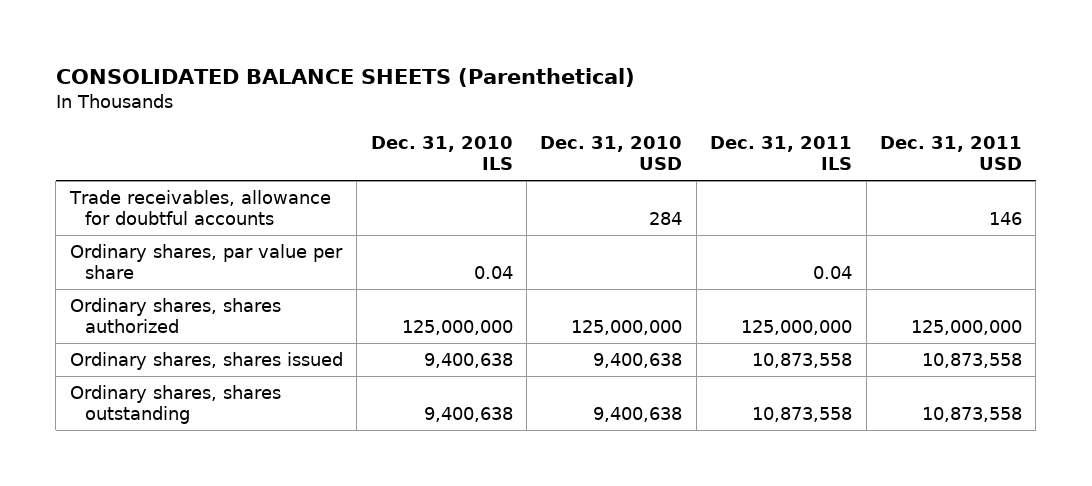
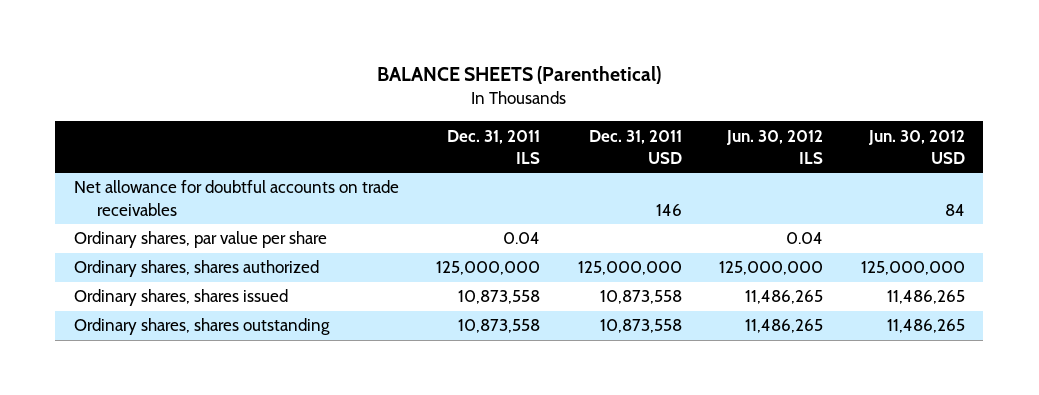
- CONSOLIDATED BALANCE SHEETS (Parenthetical)
+ BALANCE SHEETS (Parenthetical)
- | Dec. 31, 2010 ILS | Dec. 31, 2010 USD | Dec. 31, 2011 ILS | Dec. 31, 2011 USD
+ | Dec. 31, 2011 ILS | Dec. 31, 2011 USD | Jun. 30, 2012 ILS | Jun. 30, 2012 USD
- Trade receivables, allowance for doubtful accounts | | 284 | | 146
+ Net allowance for doubtful accounts on trade receivables | | 146 | | 84

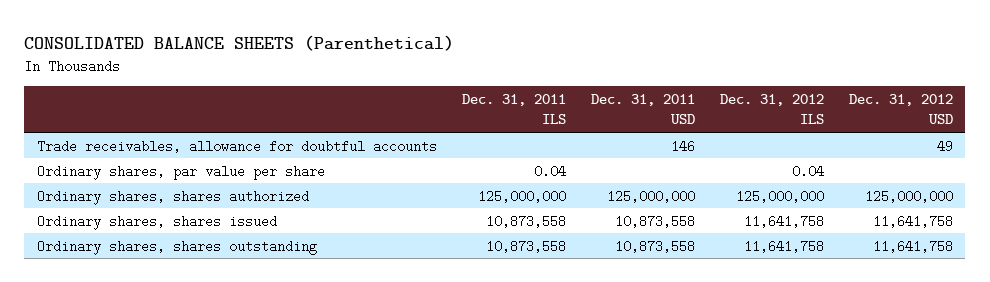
- BALANCE SHEETS (Parenthetical)
+ CONSOLIDATED BALANCE SHEETS (Parenthetical)
- | Dec. 31, 2011 ILS | Dec. 31, 2011 USD | Jun. 30, 2012 ILS | Jun. 30, 2012 USD
+ | Dec. 31, 2011 ILS | Dec. 31, 2011 USD | Dec. 31, 2012 ILS | Dec. 31, 2012 USD
- Net allowance for doubtful accounts on trade receivables | | 146 | | 84
+ Trade receivables, allowance for doubtful accounts | | 146 | | 49

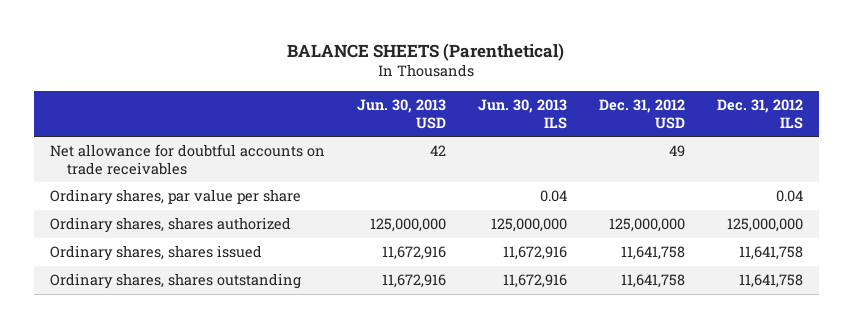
- CONSOLIDATED BALANCE SHEETS (Parenthetical)
+ BALANCE SHEETS (Parenthetical)
- | Dec. 31, 2011 ILS | Dec. 31, 2011 USD | Dec. 31, 2012 ILS | Dec. 31, 2012 USD
+ | Jun. 30, 2013 USD | Jun. 30, 2013 ILS | Dec. 31, 2012 USD | Dec. 31, 2012 ILS
- Trade receivables, allowance for doubtful accounts | | 146 | | 49
+ Net allowance for doubtful accounts on trade receivables | 42 | | 49 |

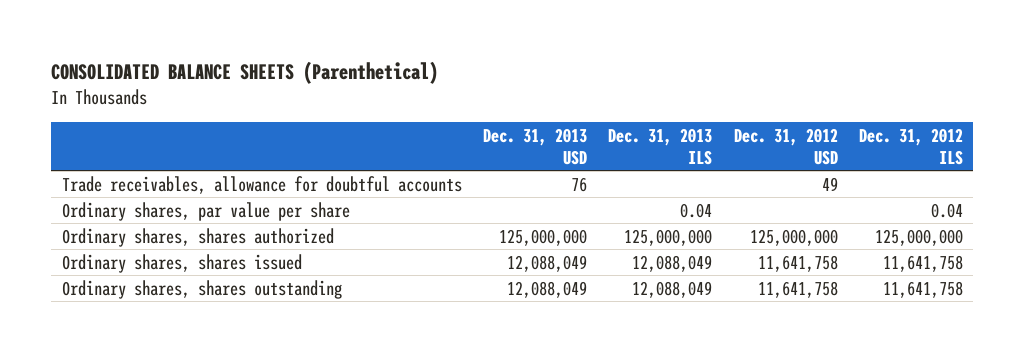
- BALANCE SHEETS (Parenthetical)
+ CONSOLIDATED BALANCE SHEETS (Parenthetical)
- | Jun. 30, 2013 USD | Jun. 30, 2013 ILS | Dec. 31, 2012 USD | Dec. 31, 2012 ILS
+ | Dec. 31, 2013 USD | Dec. 31, 2013 ILS | Dec. 31, 2012 USD | Dec. 31, 2012 ILS
- Net allowance for doubtful accounts on trade receivables | 42 | | 49 |
+ Trade receivables, allowance for doubtful accounts | 76 | | 49 |

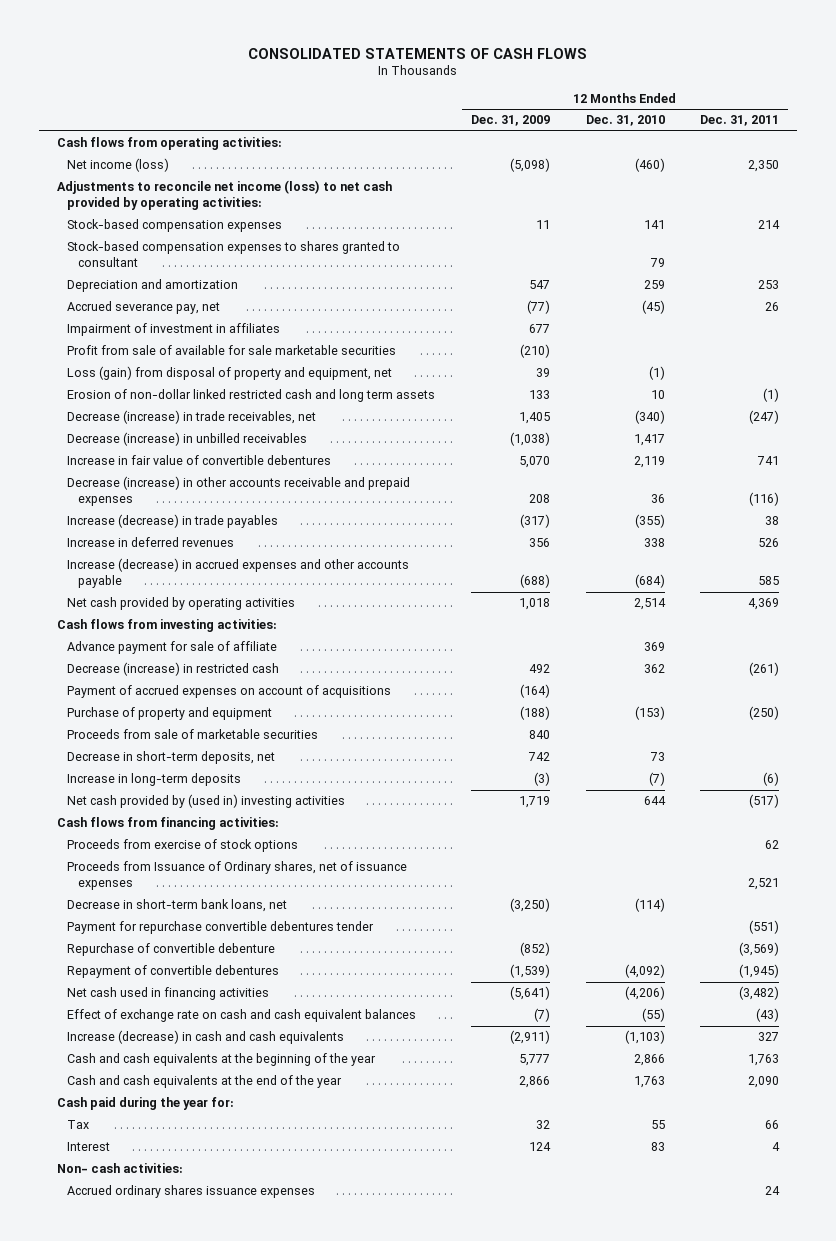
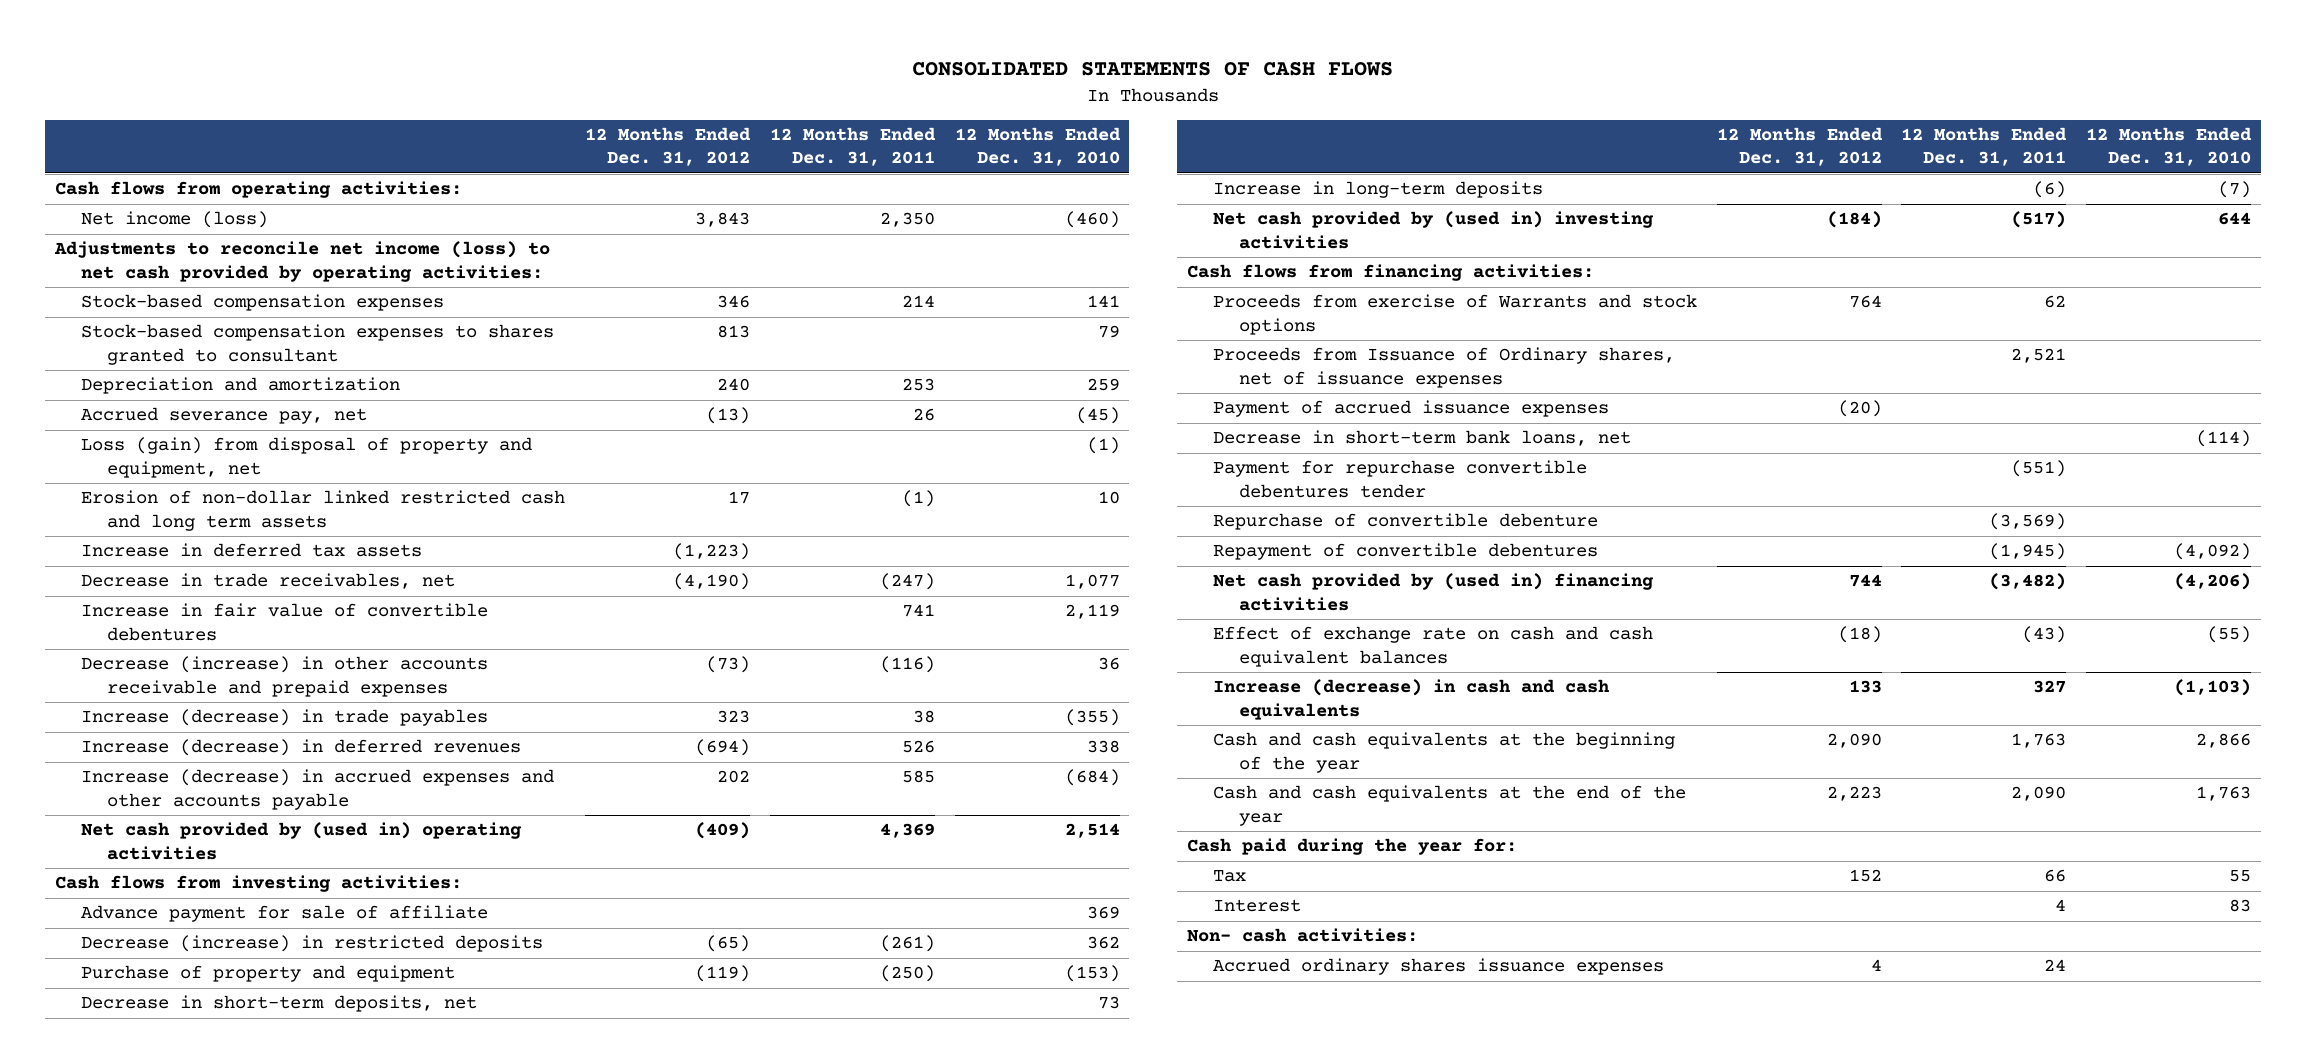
- | 12 Months Ended Dec. 31, 2009 | 12 Months Ended Dec. 31, 2010 | 12 Months Ended Dec. 31, 2011
+ | 12 Months Ended Dec. 31, 2012 | 12 Months Ended Dec. 31, 2011 | 12 Months Ended Dec. 31, 2010
- Impairment of investment in affiliates | 677 | |
- Profit from sale of available for sale marketable securities | (210) | |
- Decrease (increase) in trade receivables, net | 1,405 | (340) | (247)
- Decrease (increase) in unbilled receivables | (1,038) | 1,417 |
+ Increase in deferred tax assets | (1,223) | |
+ Decrease in trade receivables, net | (4,190) | (247) | 1,077
- Increase in deferred revenues | 356 | 338 | 526
+ Increase (decrease) in deferred revenues | (694) | 526 | 338
- Net cash provided by operating activities | 1,018 | 2,514 | 4,369
+ Net cash provided by (used in) operating activities | (409) | 4,369 | 2,514
- Decrease (increase) in restricted cash | 492 | 362 | (261)
- Payment of accrued expenses on account of acquisitions | (164) | |
+ Decrease (increase) in restricted deposits | (65) | (261) | 362
- Proceeds from sale of marketable securities | 840 | |
- Proceeds from exercise of stock options | | | 62
+ Proceeds from exercise of Warrants and stock options | 764 | 62 |
+ Payment of accrued issuance expenses | (20) | |
- Net cash used in financing activities | (5,641) | (4,206) | (3,482)
+ Net cash provided by (used in) financing activities | 744 | (3,482) | (4,206)

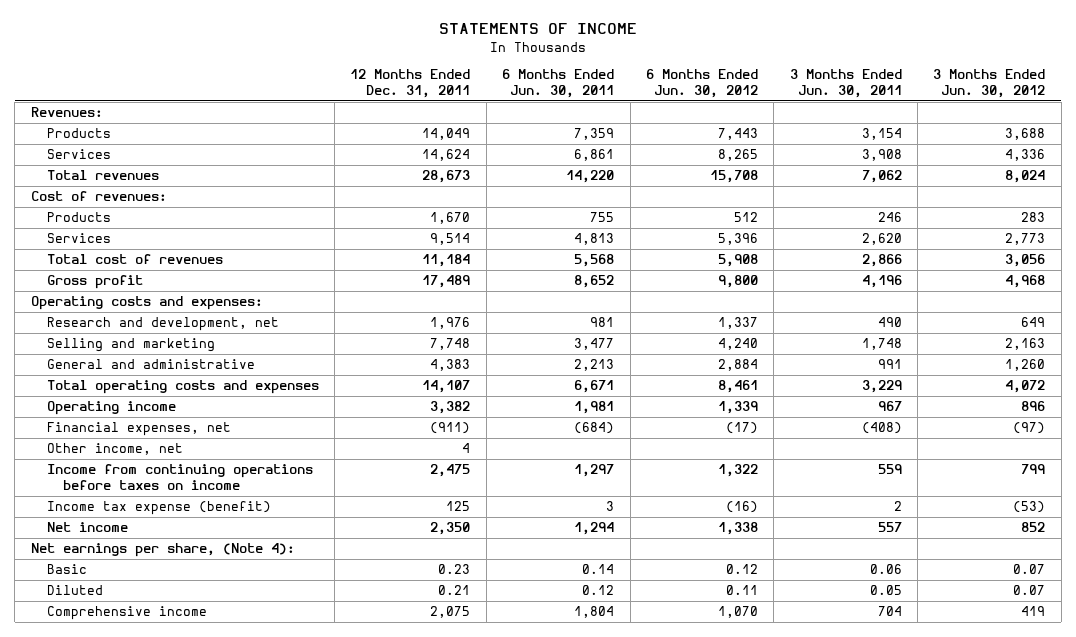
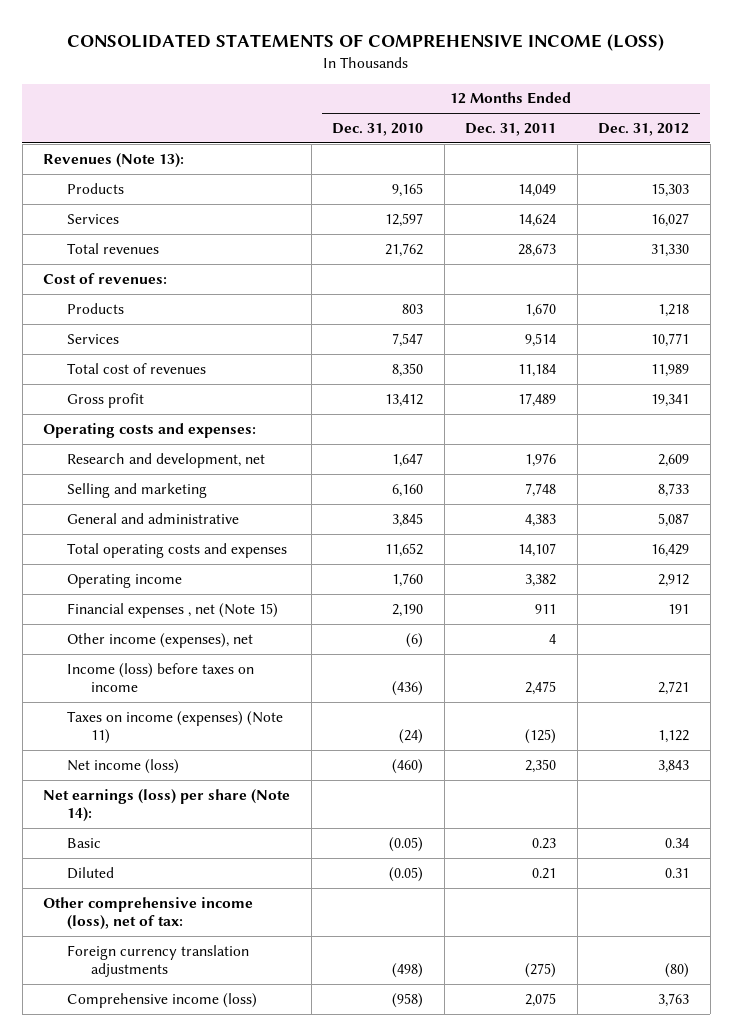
- STATEMENTS OF INCOME
+ CONSOLIDATED STATEMENTS OF COMPREHENSIVE INCOME (LOSS)
- | 12 Months Ended Dec. 31, 2011 | 6 Months Ended Jun. 30, 2011 | 6 Months Ended Jun. 30, 2012 | 3 Months Ended Jun. 30, 2011 | 3 Months Ended Jun. 30, 2012
+ | 12 Months Ended Dec. 31, 2010 | 12 Months Ended Dec. 31, 2011 | 12 Months Ended Dec. 31, 2012
- Revenues:
+ Revenues (Note 13):
- Financial expenses, net | (911) | (684) | (17) | (408) | (97)
- Other income, net | 4 | | | |
- Income from continuing operations before taxes on income | 2,475 | 1,297 | 1,322 | 559 | 799
- Income tax expense (benefit) | 125 | 3 | (16) | 2 | (53)
- Net income | 2,350 | 1,294 | 1,338 | 557 | 852
- Net earnings per share, (Note 4):
+ Financial expenses , net (Note 15) | 2,190 | 911 | 191
+ Other income (expenses), net | (6) | 4 |
+ Income (loss) before taxes on income | (436) | 2,475 | 2,721
+ Taxes on income (expenses) (Note 11) | (24) | (125) | 1,122
+ Net income (loss) | (460) | 2,350 | 3,843
+ Net earnings (loss) per share (Note 14):
- Comprehensive income | 2,075 | 1,804 | 1,070 | 704 | 419
+ Other comprehensive income (loss), net of tax:
+ Foreign currency translation adjustments | (498) | (275) | (80)
+ Comprehensive income (loss) | (958) | 2,075 | 3,763

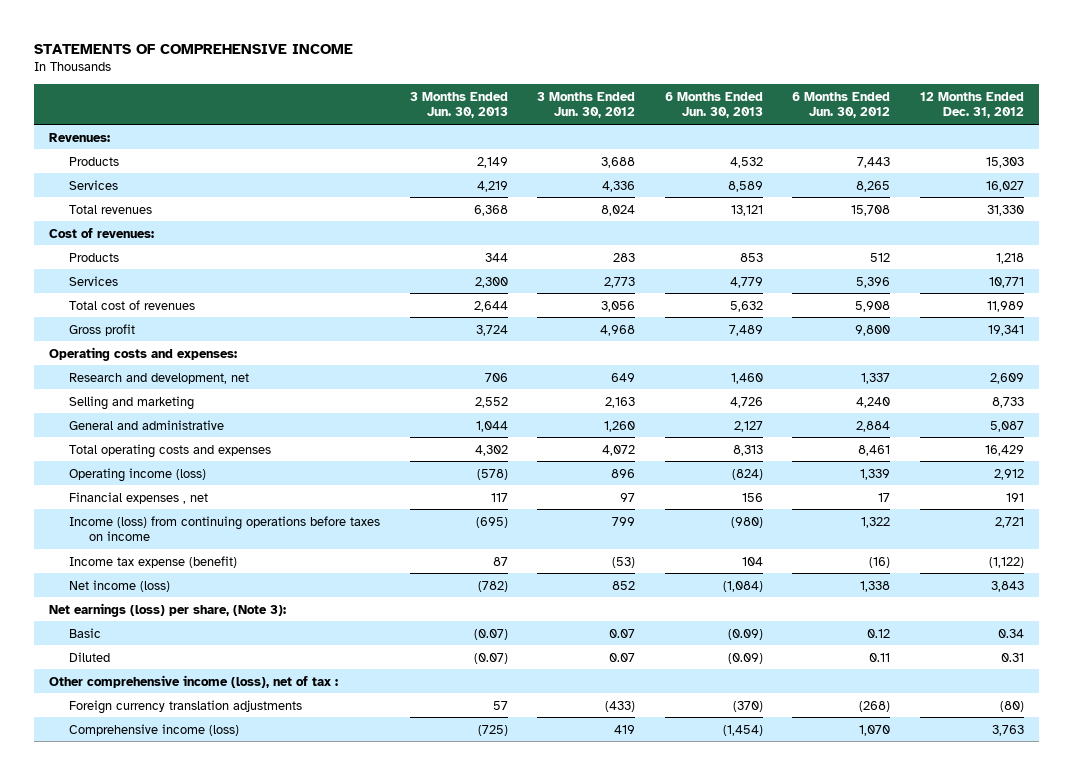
- CONSOLIDATED STATEMENTS OF COMPREHENSIVE INCOME (LOSS)
+ STATEMENTS OF COMPREHENSIVE INCOME
- | 12 Months Ended Dec. 31, 2010 | 12 Months Ended Dec. 31, 2011 | 12 Months Ended Dec. 31, 2012
+ | 3 Months Ended Jun. 30, 2013 | 3 Months Ended Jun. 30, 2012 | 6 Months Ended Jun. 30, 2013 | 6 Months Ended Jun. 30, 2012 | 12 Months Ended Dec. 31, 2012
- Revenues (Note 13):
+ Revenues:
- Operating income | 1,760 | 3,382 | 2,912
- Financial expenses , net (Note 15) | 2,190 | 911 | 191
- Other income (expenses), net | (6) | 4 |
- Income (loss) before taxes on income | (436) | 2,475 | 2,721
- Taxes on income (expenses) (Note 11) | (24) | (125) | 1,122
+ Operating income (loss) | (578) | 896 | (824) | 1,339 | 2,912
+ Financial expenses , net | 117 | 97 | 156 | 17 | 191
+ Income (loss) from continuing operations before taxes on income | (695) | 799 | (980) | 1,322 | 2,721
+ Income tax expense (benefit) | 87 | (53) | 104 | (16) | (1,122)
- Net earnings (loss) per share (Note 14):
+ Net earnings (loss) per share, (Note 3):
- Other comprehensive income (loss), net of tax:
+ Other comprehensive income (loss), net of tax :

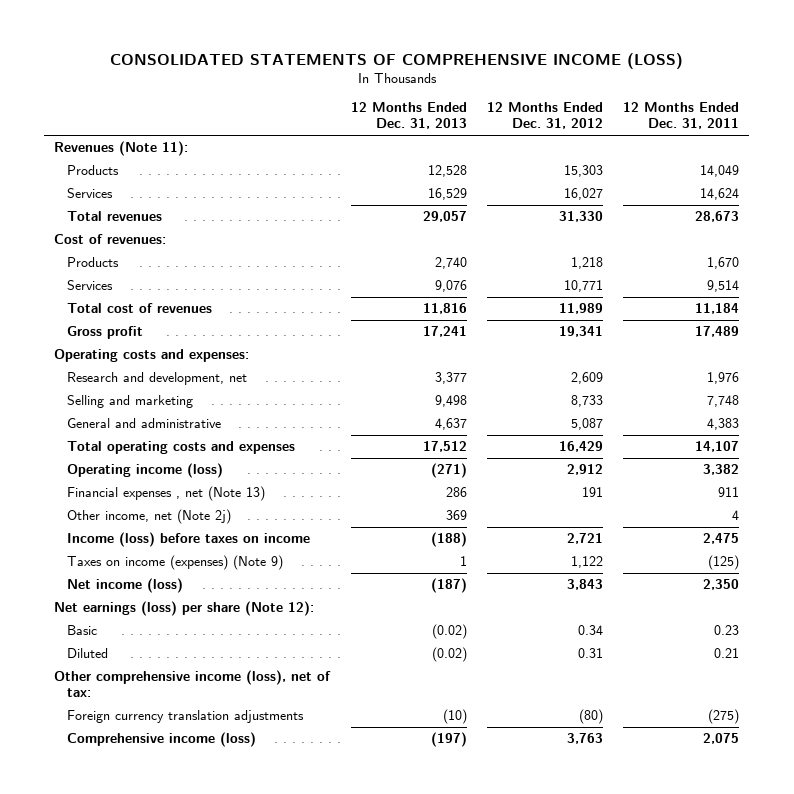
- STATEMENTS OF COMPREHENSIVE INCOME
+ CONSOLIDATED STATEMENTS OF COMPREHENSIVE INCOME (LOSS)
- | 3 Months Ended Jun. 30, 2013 | 3 Months Ended Jun. 30, 2012 | 6 Months Ended Jun. 30, 2013 | 6 Months Ended Jun. 30, 2012 | 12 Months Ended Dec. 31, 2012
+ | 12 Months Ended Dec. 31, 2013 | 12 Months Ended Dec. 31, 2012 | 12 Months Ended Dec. 31, 2011
- Revenues:
+ Revenues (Note 11):
- Financial expenses , net | 117 | 97 | 156 | 17 | 191
- Income (loss) from continuing operations before taxes on income | (695) | 799 | (980) | 1,322 | 2,721
- Income tax expense (benefit) | 87 | (53) | 104 | (16) | (1,122)
+ Financial expenses , net (Note 13) | 286 | 191 | 911
+ Other income, net (Note 2j) | 369 | | 4
+ Income (loss) before taxes on income | (188) | 2,721 | 2,475
+ Taxes on income (expenses) (Note 9) | 1 | 1,122 | (125)
- Net earnings (loss) per share, (Note 3):
+ Net earnings (loss) per share (Note 12):
- Other comprehensive income (loss), net of tax :
+ Other comprehensive income (loss), net of tax:

